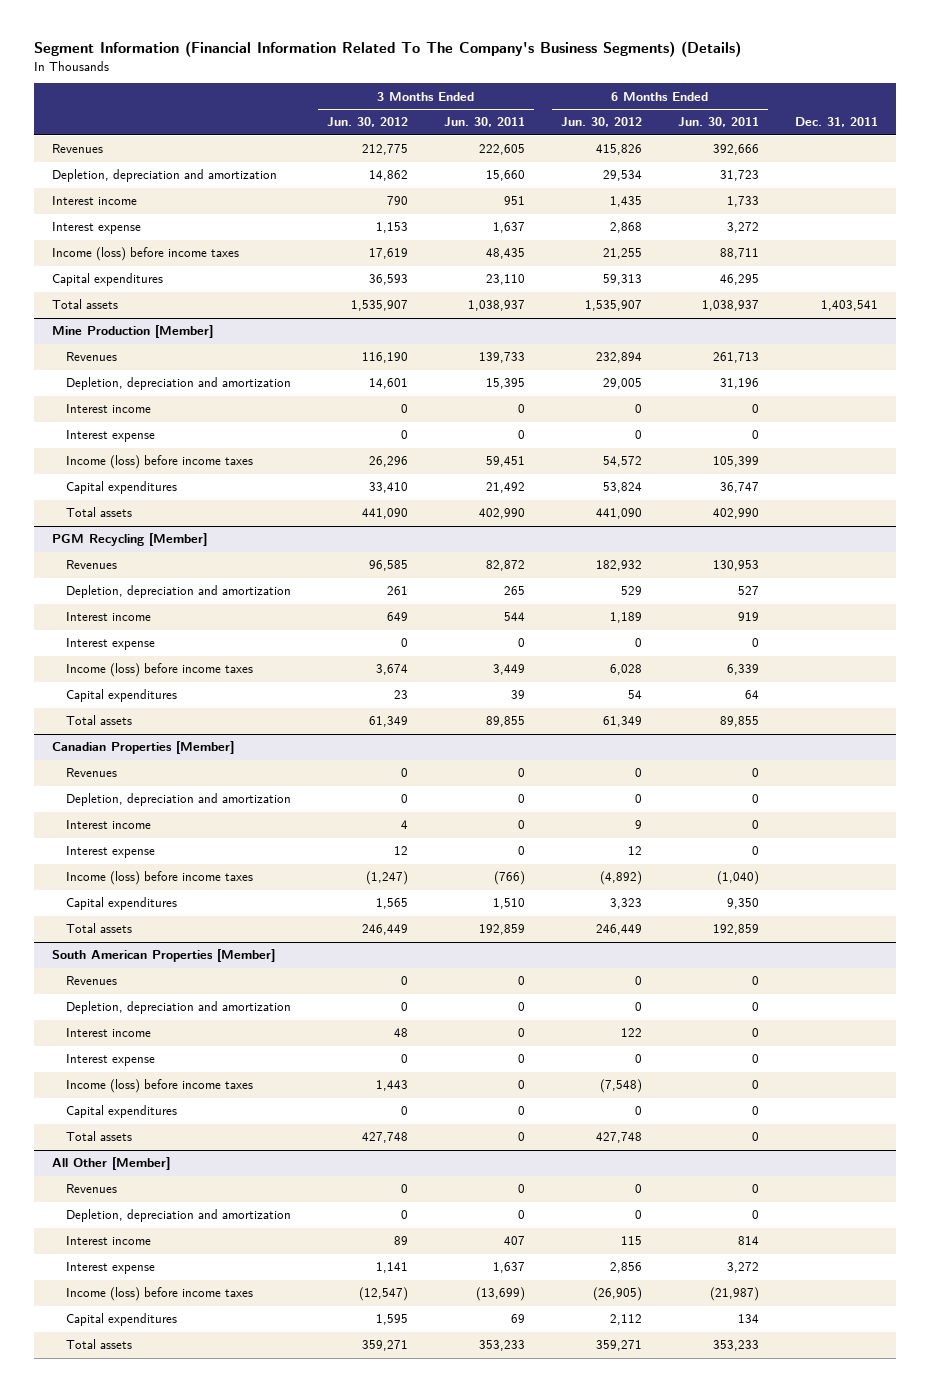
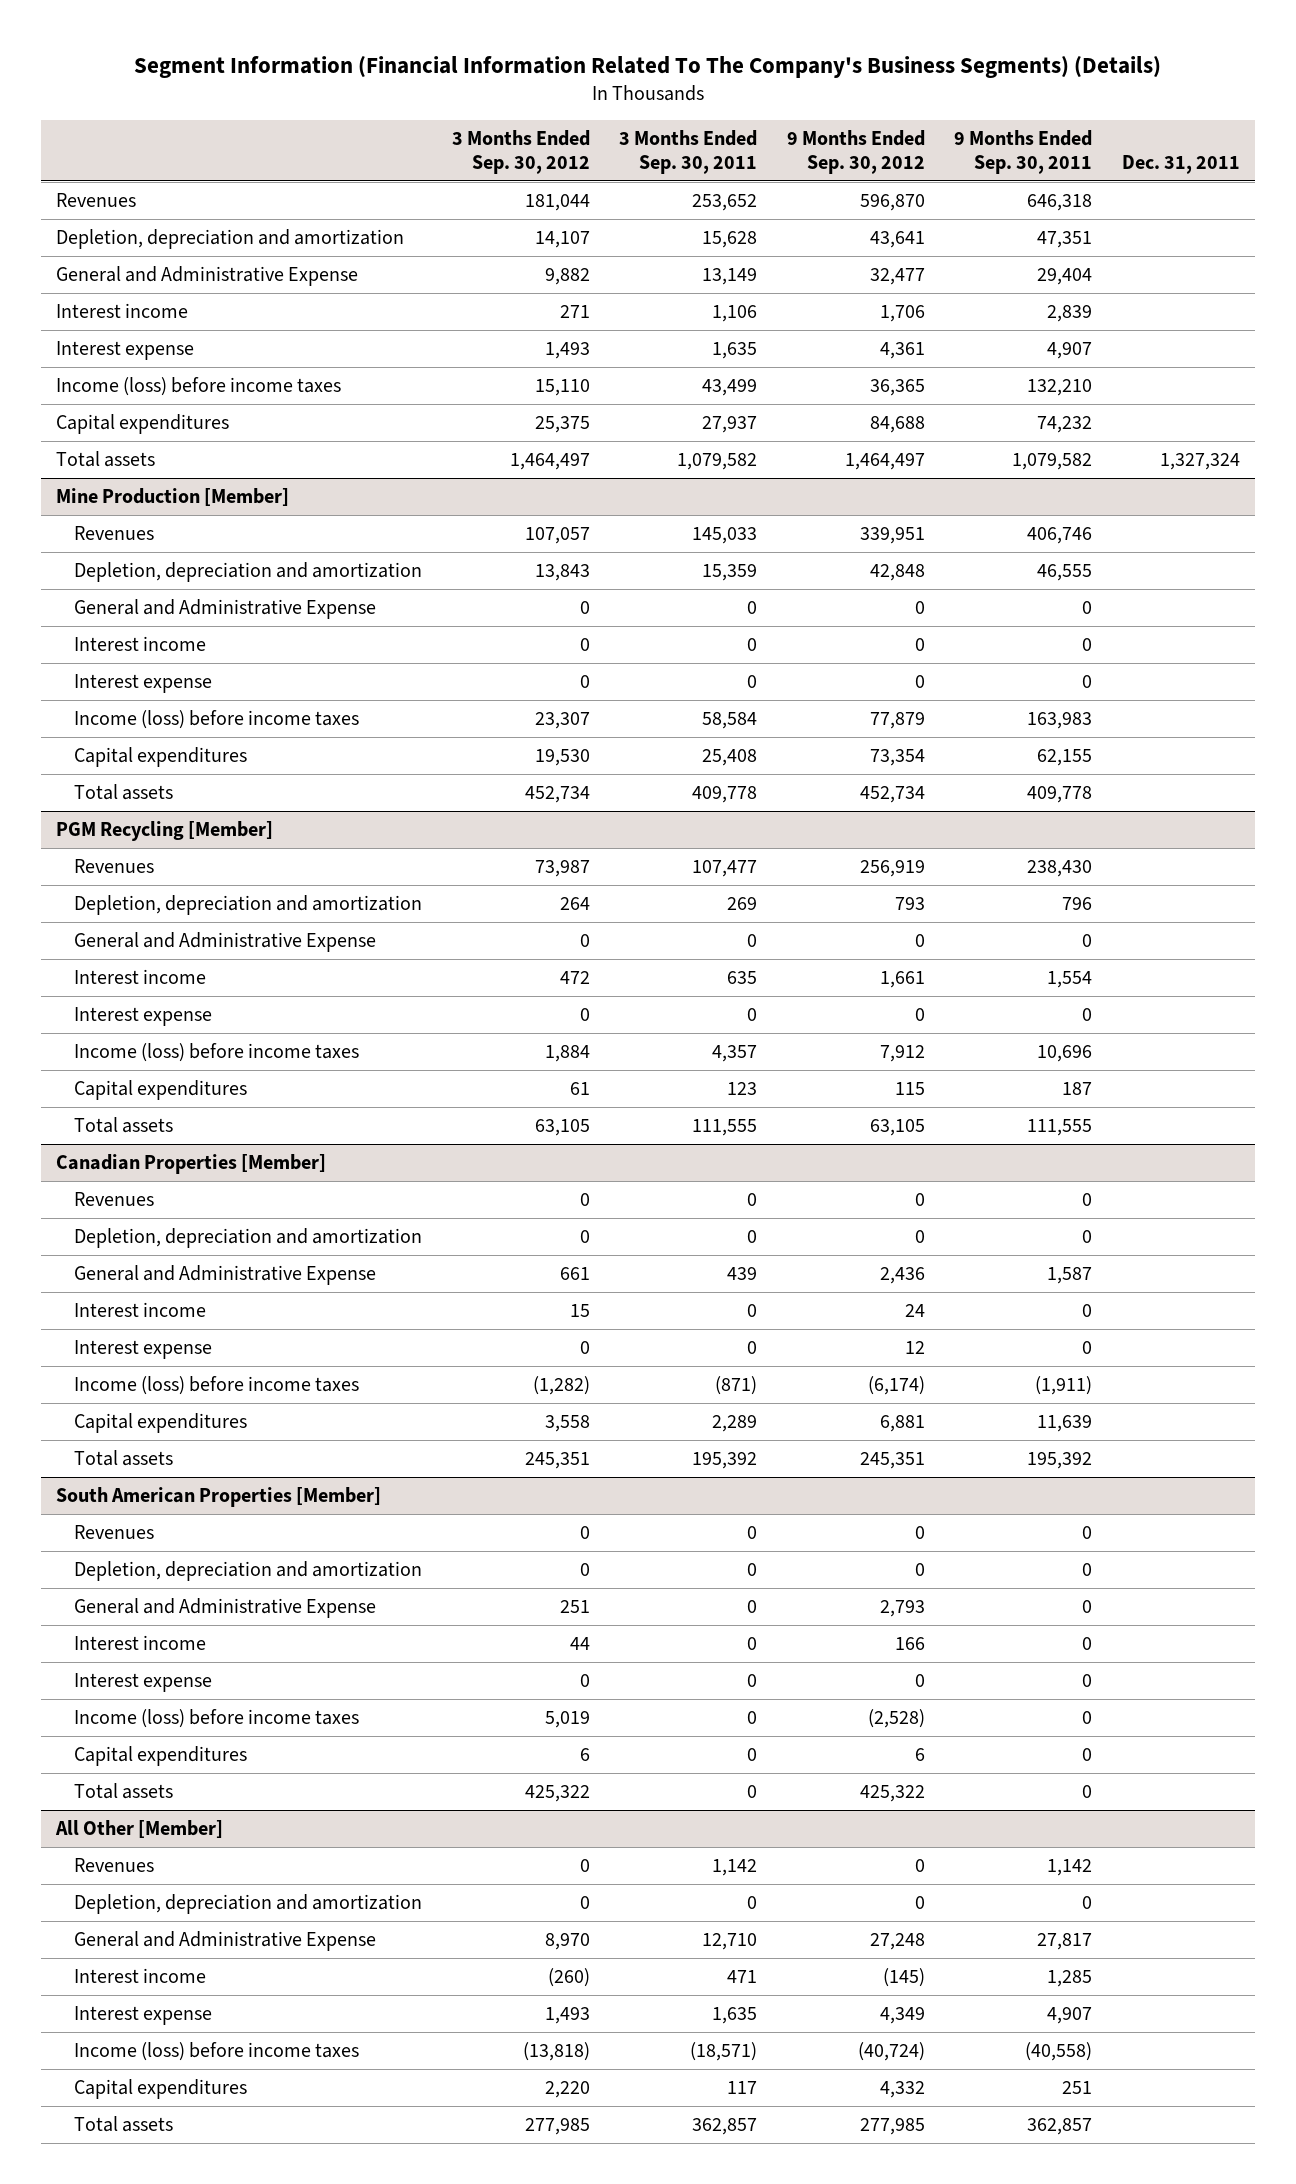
- | 3 Months Ended Jun. 30, 2012 | 3 Months Ended Jun. 30, 2011 | 6 Months Ended Jun. 30, 2012 | 6 Months Ended Jun. 30, 2011 | Dec. 31, 2011
+ | 3 Months Ended Sep. 30, 2012 | 3 Months Ended Sep. 30, 2011 | 9 Months Ended Sep. 30, 2012 | 9 Months Ended Sep. 30, 2011 | Dec. 31, 2011
+ General and Administrative Expense | 9,882 | 13,149 | 32,477 | 29,404 |
- Total assets | 1,535,907 | 1,038,937 | 1,535,907 | 1,038,937 | 1,403,541
+ Total assets | 1,464,497 | 1,079,582 | 1,464,497 | 1,079,582 | 1,327,324
@ Mine Production [Member]
+ General and Administrative Expense | 0 | 0 | 0 | 0 |
@ PGM Recycling [Member]
+ General and Administrative Expense | 0 | 0 | 0 | 0 |
@ Canadian Properties [Member]
+ General and Administrative Expense | 661 | 439 | 2,436 | 1,587 |
@ South American Properties [Member]
+ General and Administrative Expense | 251 | 0 | 2,793 | 0 |
@ All Other [Member]
+ General and Administrative Expense | 8,970 | 12,710 | 27,248 | 27,817 |

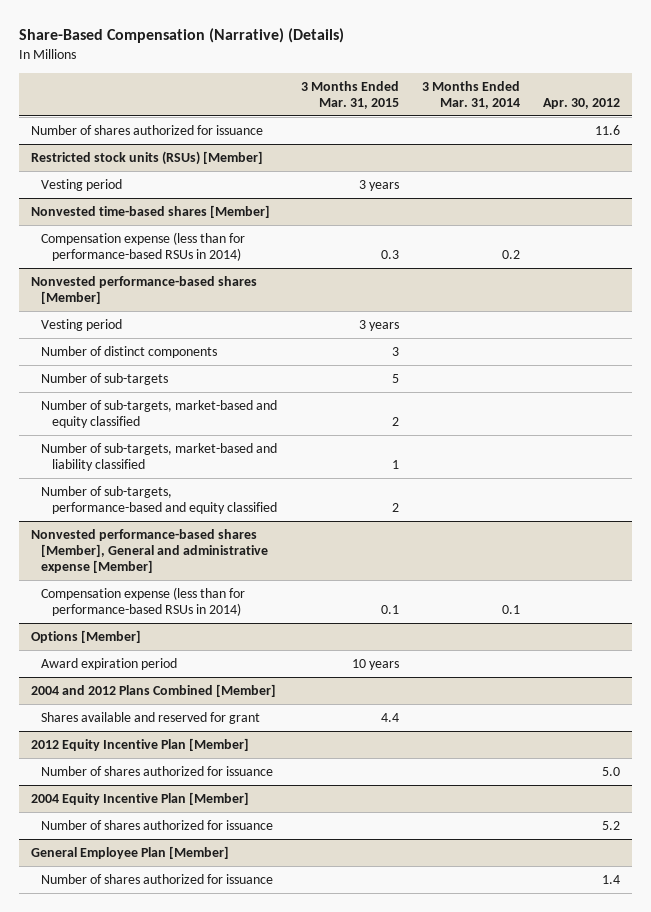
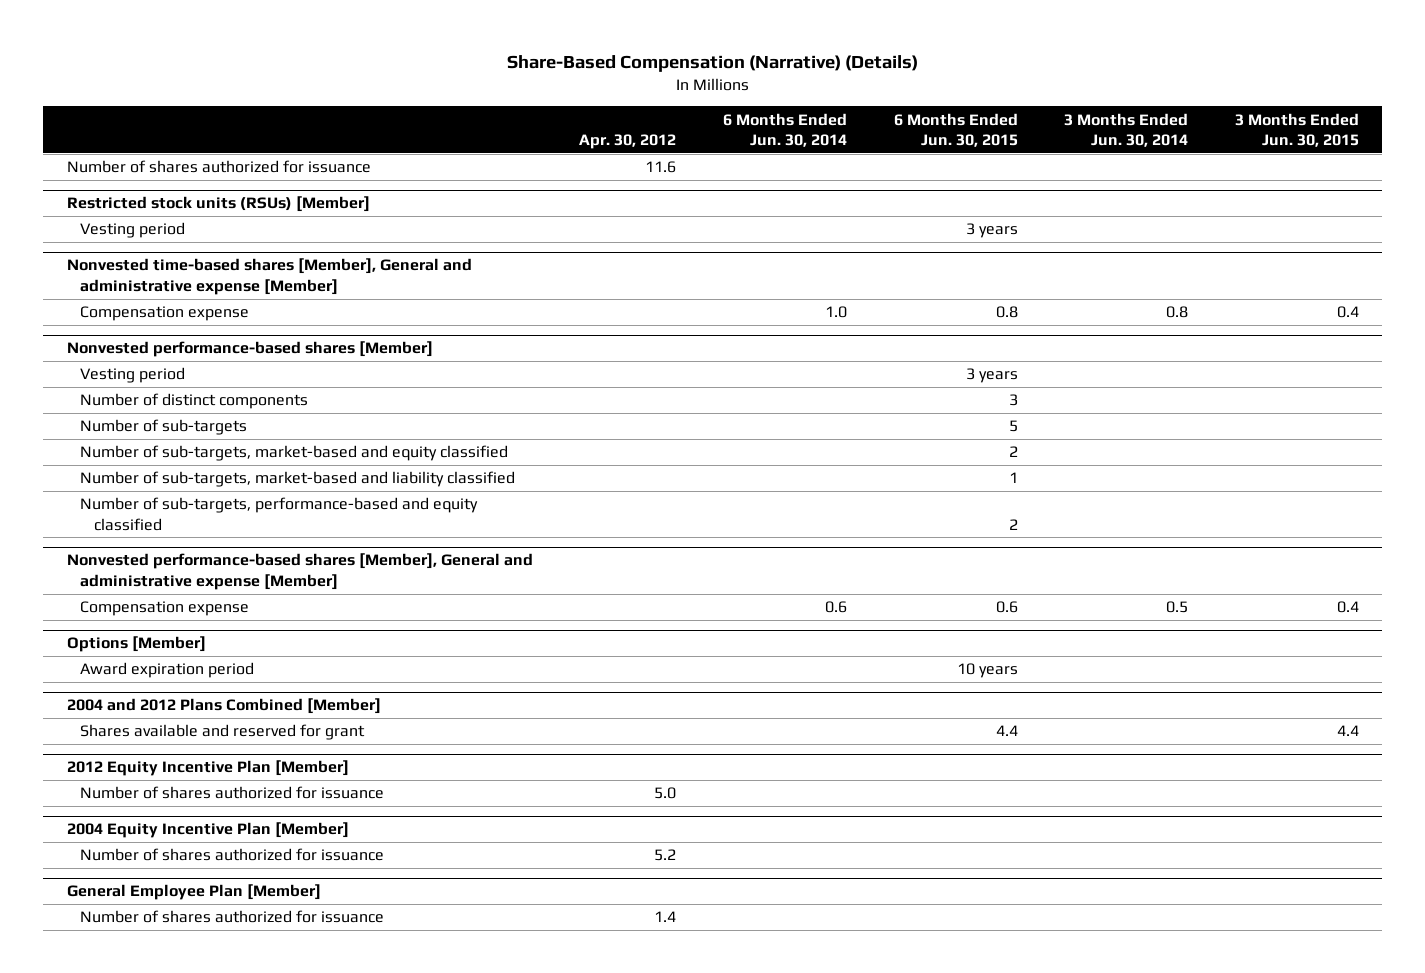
- | 3 Months Ended Mar. 31, 2015 | 3 Months Ended Mar. 31, 2014 | Apr. 30, 2012
+ | Apr. 30, 2012 | 6 Months Ended Jun. 30, 2014 | 6 Months Ended Jun. 30, 2015 | 3 Months Ended Jun. 30, 2014 | 3 Months Ended Jun. 30, 2015
- Nonvested time-based shares [Member]
- Compensation expense (less than for performance-based RSUs in 2014) | 0.3 | 0.2 |
+ Nonvested time-based shares [Member], General and administrative expense [Member]
+ Compensation expense | | 1.0 | 0.8 | 0.8 | 0.4
@ Nonvested performance-based shares [Member], General and administrative expense [Member]
- Compensation expense (less than for performance-based RSUs in 2014) | 0.1 | 0.1 |
+ Compensation expense | | 0.6 | 0.6 | 0.5 | 0.4

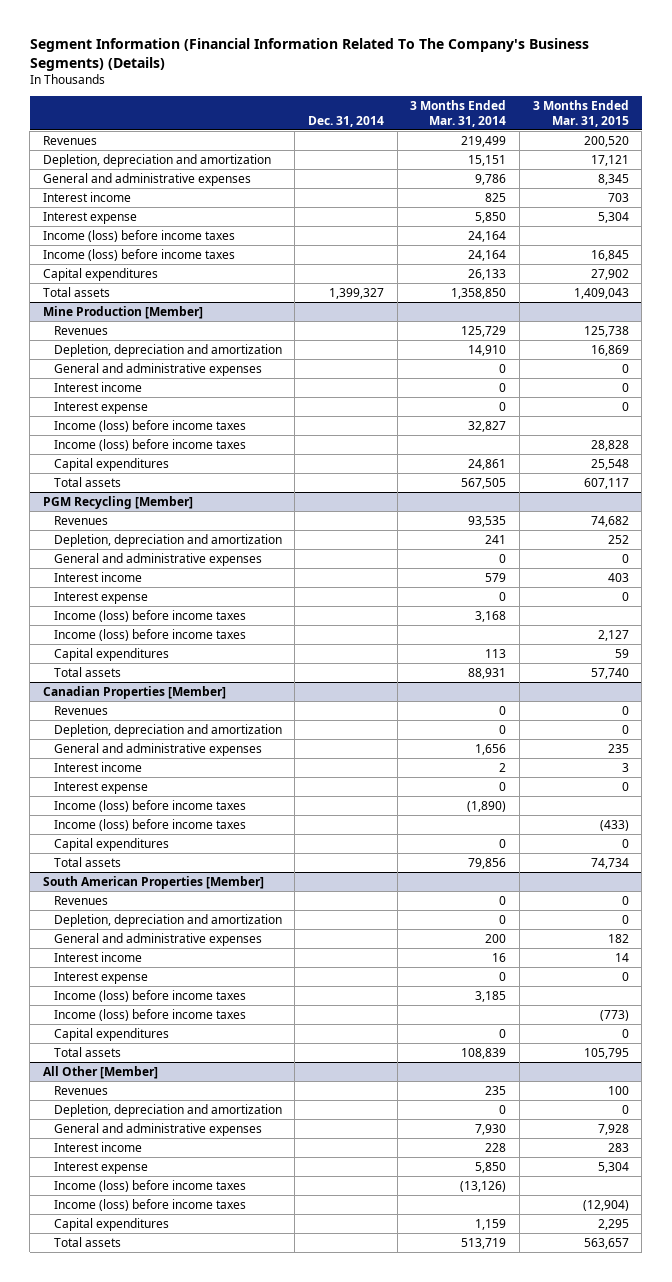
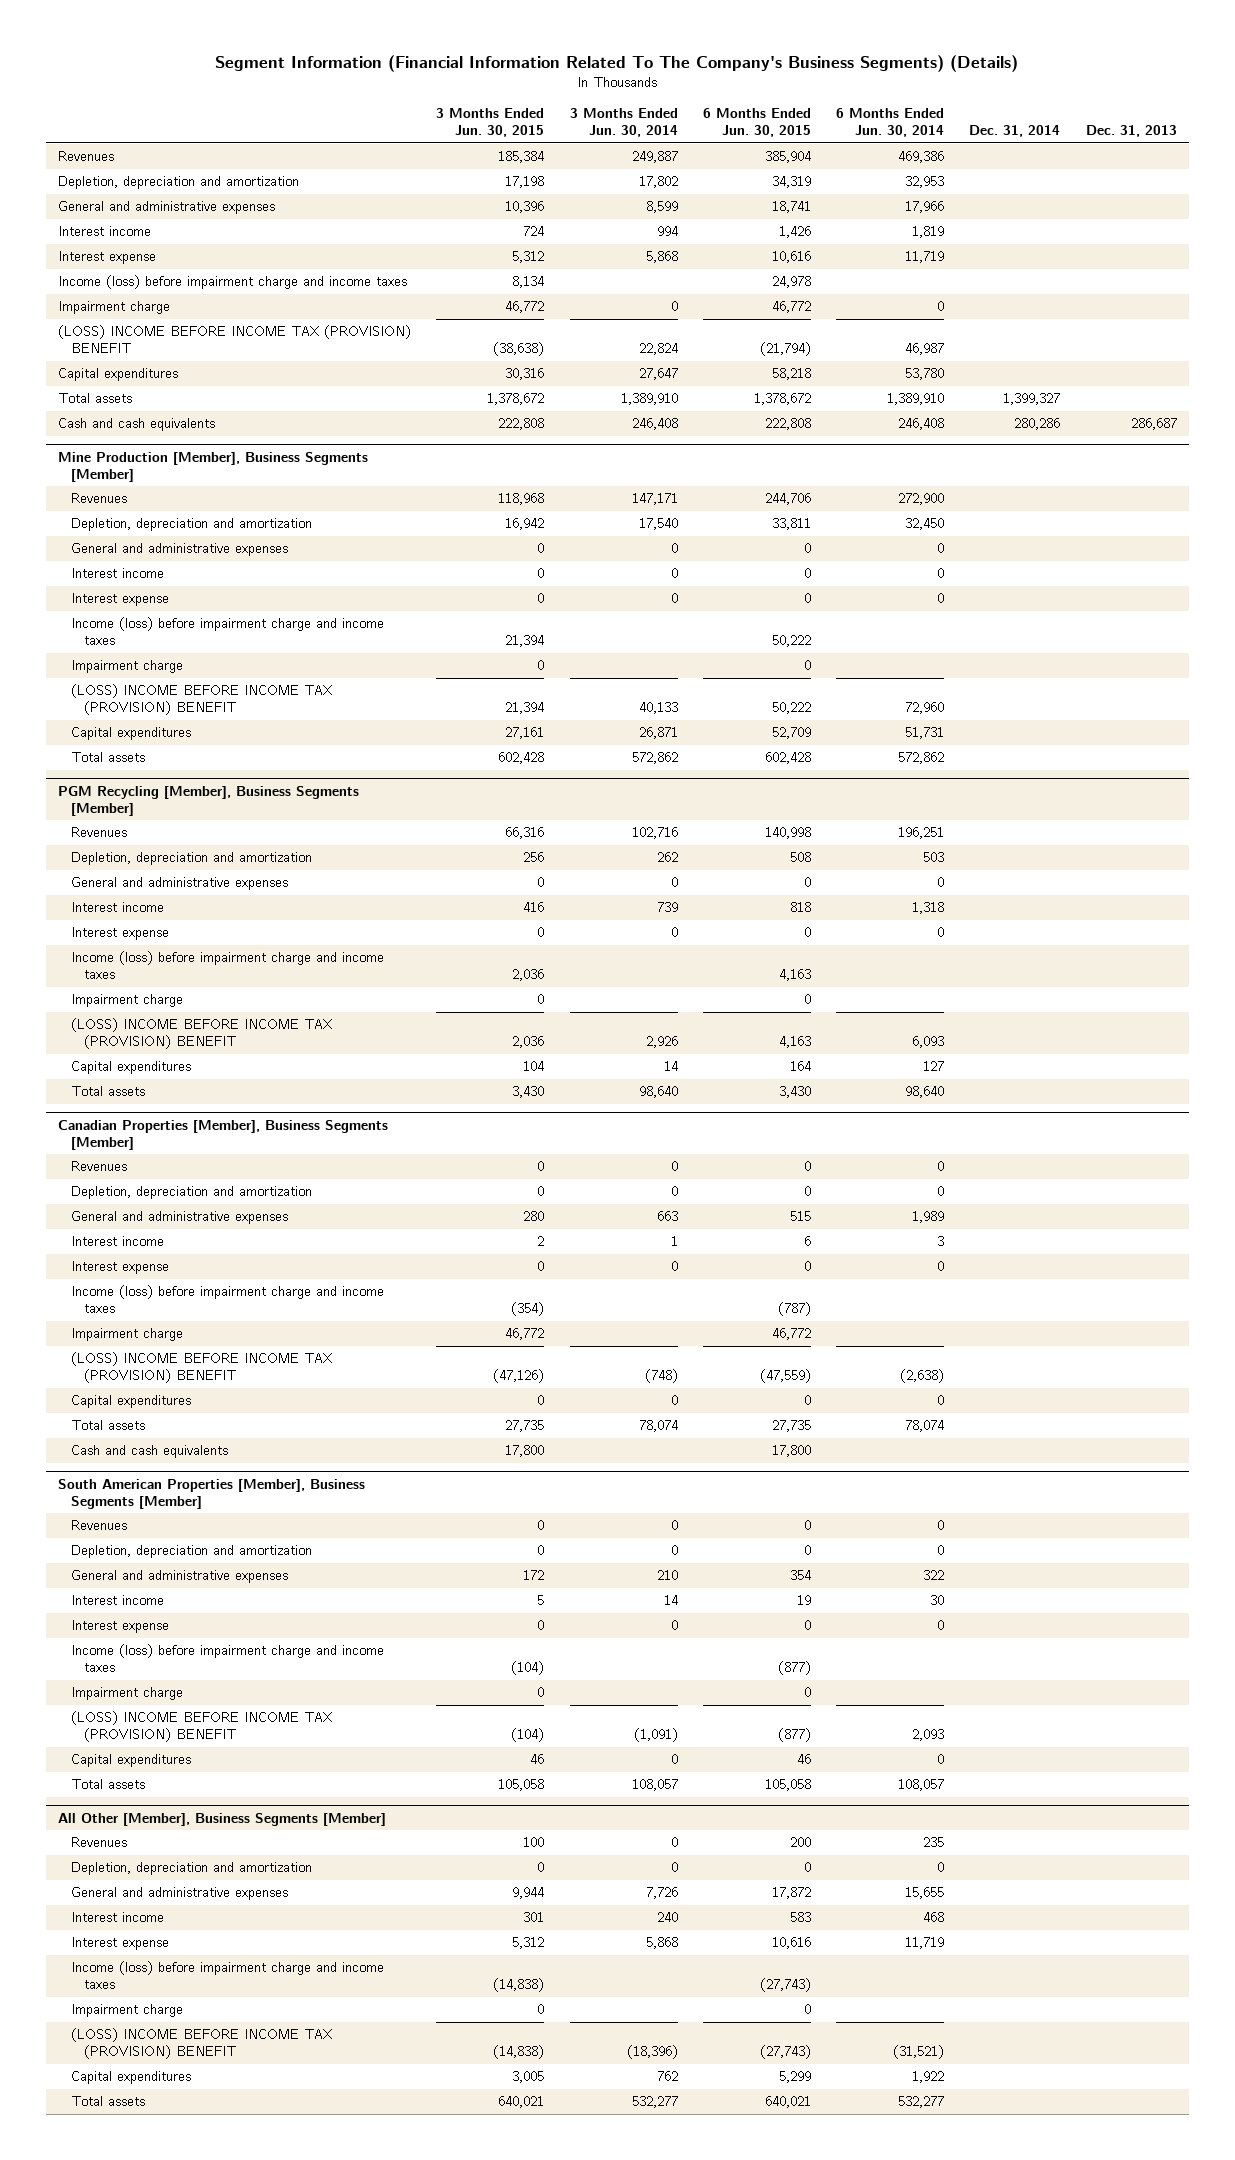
- | Dec. 31, 2014 | 3 Months Ended Mar. 31, 2014 | 3 Months Ended Mar. 31, 2015
+ | 3 Months Ended Jun. 30, 2015 | 3 Months Ended Jun. 30, 2014 | 6 Months Ended Jun. 30, 2015 | 6 Months Ended Jun. 30, 2014 | Dec. 31, 2014 | Dec. 31, 2013
- Income (loss) before income taxes | | 24,164 |
- Income (loss) before income taxes | | 24,164 | 16,845
+ Income (loss) before impairment charge and income taxes | 8,134 | | 24,978 | | |
+ Impairment charge | 46,772 | 0 | 46,772 | 0 | |
+ (LOSS) INCOME BEFORE INCOME TAX (PROVISION) BENEFIT | (38,638) | 22,824 | (21,794) | 46,987 | |
- Mine Production [Member]
+ Cash and cash equivalents | 222,808 | 246,408 | 222,808 | 246,408 | 280,286 | 286,687
+ Mine Production [Member], Business Segments [Member]
- Income (loss) before income taxes | | 32,827 |
- Income (loss) before income taxes | | | 28,828
+ Income (loss) before impairment charge and income taxes | 21,394 | | 50,222 | | |
+ Impairment charge | 0 | | 0 | | |
+ (LOSS) INCOME BEFORE INCOME TAX (PROVISION) BENEFIT | 21,394 | 40,133 | 50,222 | 72,960 | |
- PGM Recycling [Member]
+ PGM Recycling [Member], Business Segments [Member]
- Income (loss) before income taxes | | 3,168 |
- Income (loss) before income taxes | | | 2,127
+ Income (loss) before impairment charge and income taxes | 2,036 | | 4,163 | | |
+ Impairment charge | 0 | | 0 | | |
+ (LOSS) INCOME BEFORE INCOME TAX (PROVISION) BENEFIT | 2,036 | 2,926 | 4,163 | 6,093 | |
- Canadian Properties [Member]
+ Canadian Properties [Member], Business Segments [Member]
- Income (loss) before income taxes | | (1,890) |
- Income (loss) before income taxes | | | (433)
+ Income (loss) before impairment charge and income taxes | (354) | | (787) | | |
+ Impairment charge | 46,772 | | 46,772 | | |
+ (LOSS) INCOME BEFORE INCOME TAX (PROVISION) BENEFIT | (47,126) | (748) | (47,559) | (2,638) | |
- South American Properties [Member]
+ Cash and cash equivalents | 17,800 | | 17,800 | | |
+ South American Properties [Member], Business Segments [Member]
- Income (loss) before income taxes | | 3,185 |
- Income (loss) before income taxes | | | (773)
+ Income (loss) before impairment charge and income taxes | (104) | | (877) | | |
+ Impairment charge | 0 | | 0 | | |
+ (LOSS) INCOME BEFORE INCOME TAX (PROVISION) BENEFIT | (104) | (1,091) | (877) | 2,093 | |
- All Other [Member]
+ All Other [Member], Business Segments [Member]
- Income (loss) before income taxes | | (13,126) |
- Income (loss) before income taxes | | | (12,904)
+ Income (loss) before impairment charge and income taxes | (14,838) | | (27,743) | | |
+ Impairment charge | 0 | | 0 | | |
+ (LOSS) INCOME BEFORE INCOME TAX (PROVISION) BENEFIT | (14,838) | (18,396) | (27,743) | (31,521) | |

